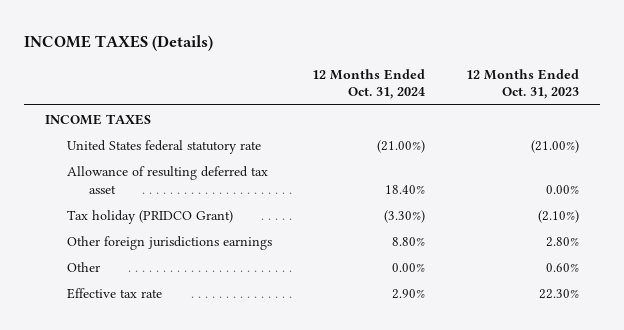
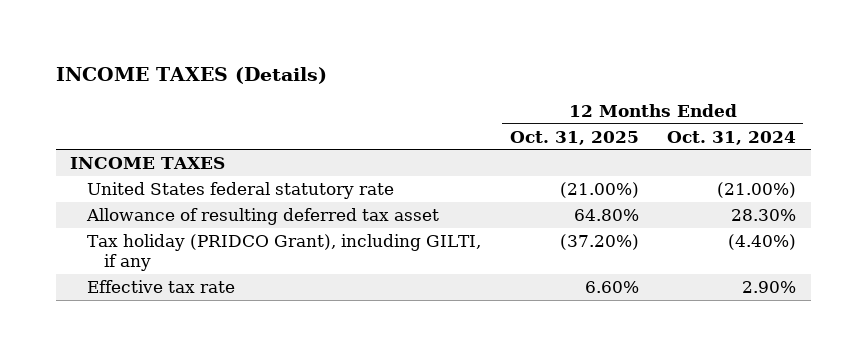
- | 12 Months Ended Oct. 31, 2024 | 12 Months Ended Oct. 31, 2023
+ | 12 Months Ended Oct. 31, 2025 | 12 Months Ended Oct. 31, 2024
- Allowance of resulting deferred tax asset | 18.40% | 0.00%
- Tax holiday (PRIDCO Grant) | (3.30%) | (2.10%)
- Other foreign jurisdictions earnings | 8.80% | 2.80%
- Other | 0.00% | 0.60%
+ Allowance of resulting deferred tax asset | 64.80% | 28.30%
+ Tax holiday (PRIDCO Grant), including GILTI, if any | (37.20%) | (4.40%)

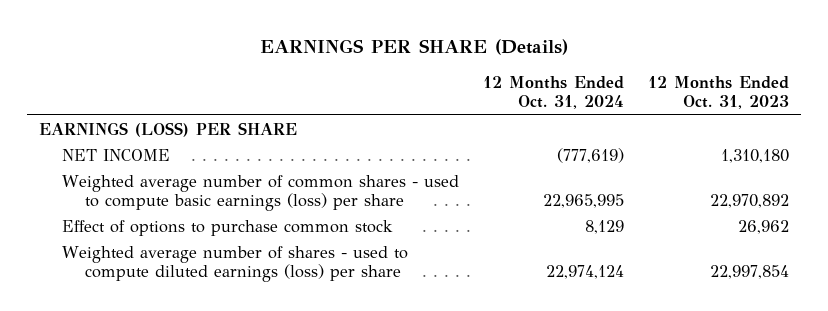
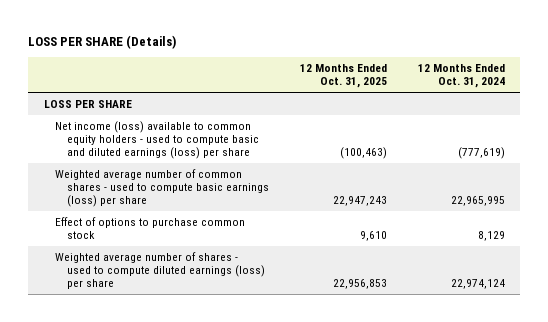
- EARNINGS PER SHARE (Details)
+ LOSS PER SHARE (Details)
- | 12 Months Ended Oct. 31, 2024 | 12 Months Ended Oct. 31, 2023
+ | 12 Months Ended Oct. 31, 2025 | 12 Months Ended Oct. 31, 2024
- EARNINGS (LOSS) PER SHARE
- NET INCOME | (777,619) | 1,310,180
+ LOSS PER SHARE
+ Net income (loss) available to common equity holders - used to compute basic and diluted earnings (loss) per share | (100,463) | (777,619)

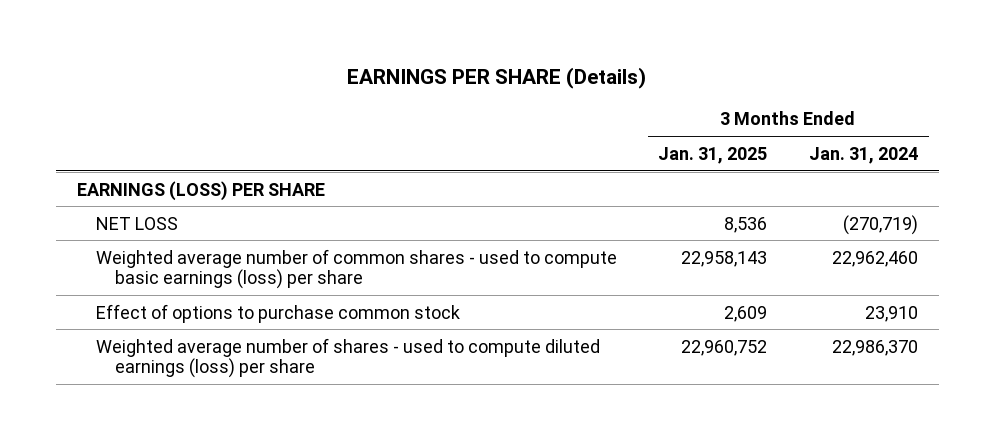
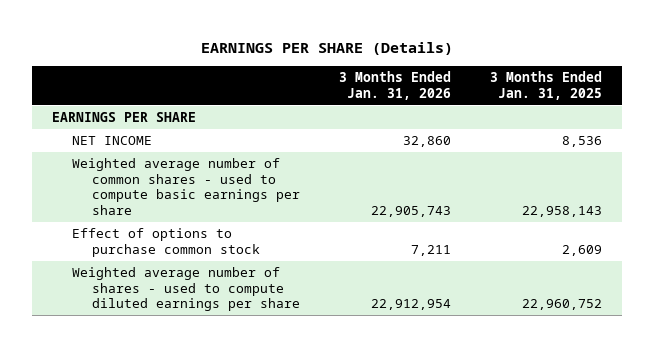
- | 3 Months Ended Jan. 31, 2025 | 3 Months Ended Jan. 31, 2024
+ | 3 Months Ended Jan. 31, 2026 | 3 Months Ended Jan. 31, 2025
- EARNINGS (LOSS) PER SHARE
- NET LOSS | 8,536 | (270,719)
- Weighted average number of common shares - used to compute basic earnings (loss) per share | 22,958,143 | 22,962,460
+ EARNINGS PER SHARE
+ NET INCOME | 32,860 | 8,536
+ Weighted average number of common shares - used to compute basic earnings per share | 22,905,743 | 22,958,143
- Weighted average number of shares - used to compute diluted earnings (loss) per share | 22,960,752 | 22,986,370
+ Weighted average number of shares - used to compute diluted earnings per share | 22,912,954 | 22,960,752

